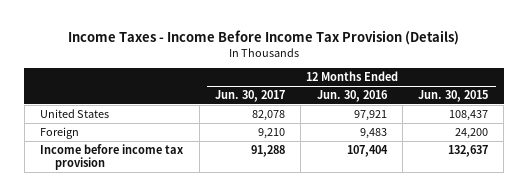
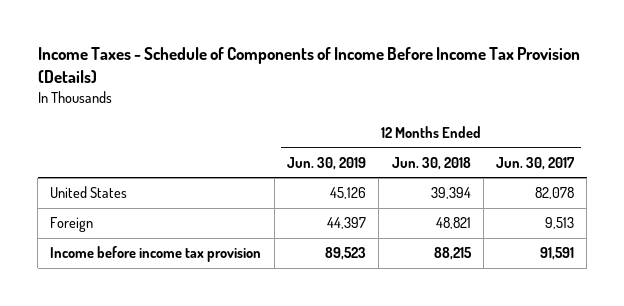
- Income Taxes - Income Before Income Tax Provision (Details)
+ Income Taxes - Schedule of Components of Income Before Income Tax Provision (Details)
- | 12 Months Ended Jun. 30, 2017 | 12 Months Ended Jun. 30, 2016 | 12 Months Ended Jun. 30, 2015
+ | 12 Months Ended Jun. 30, 2019 | 12 Months Ended Jun. 30, 2018 | 12 Months Ended Jun. 30, 2017
- Foreign | 9,210 | 9,483 | 24,200
- Income before income tax provision | 91,288 | 107,404 | 132,637
+ Foreign | 44,397 | 48,821 | 9,513
+ Income before income tax provision | 89,523 | 88,215 | 91,591

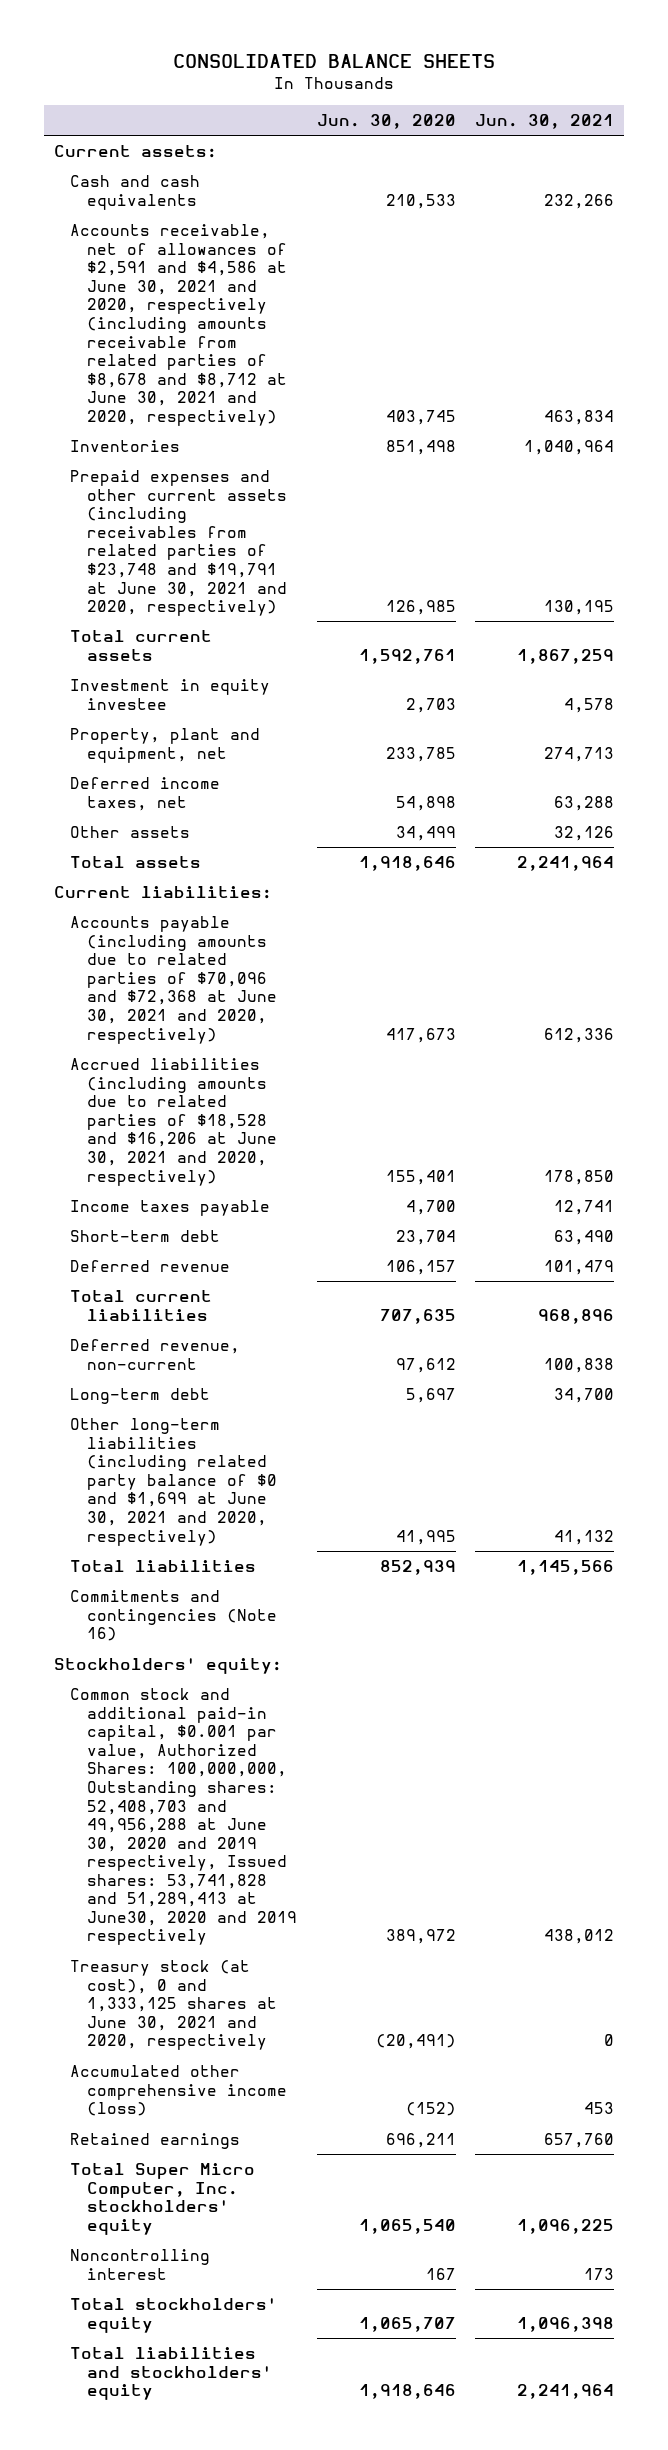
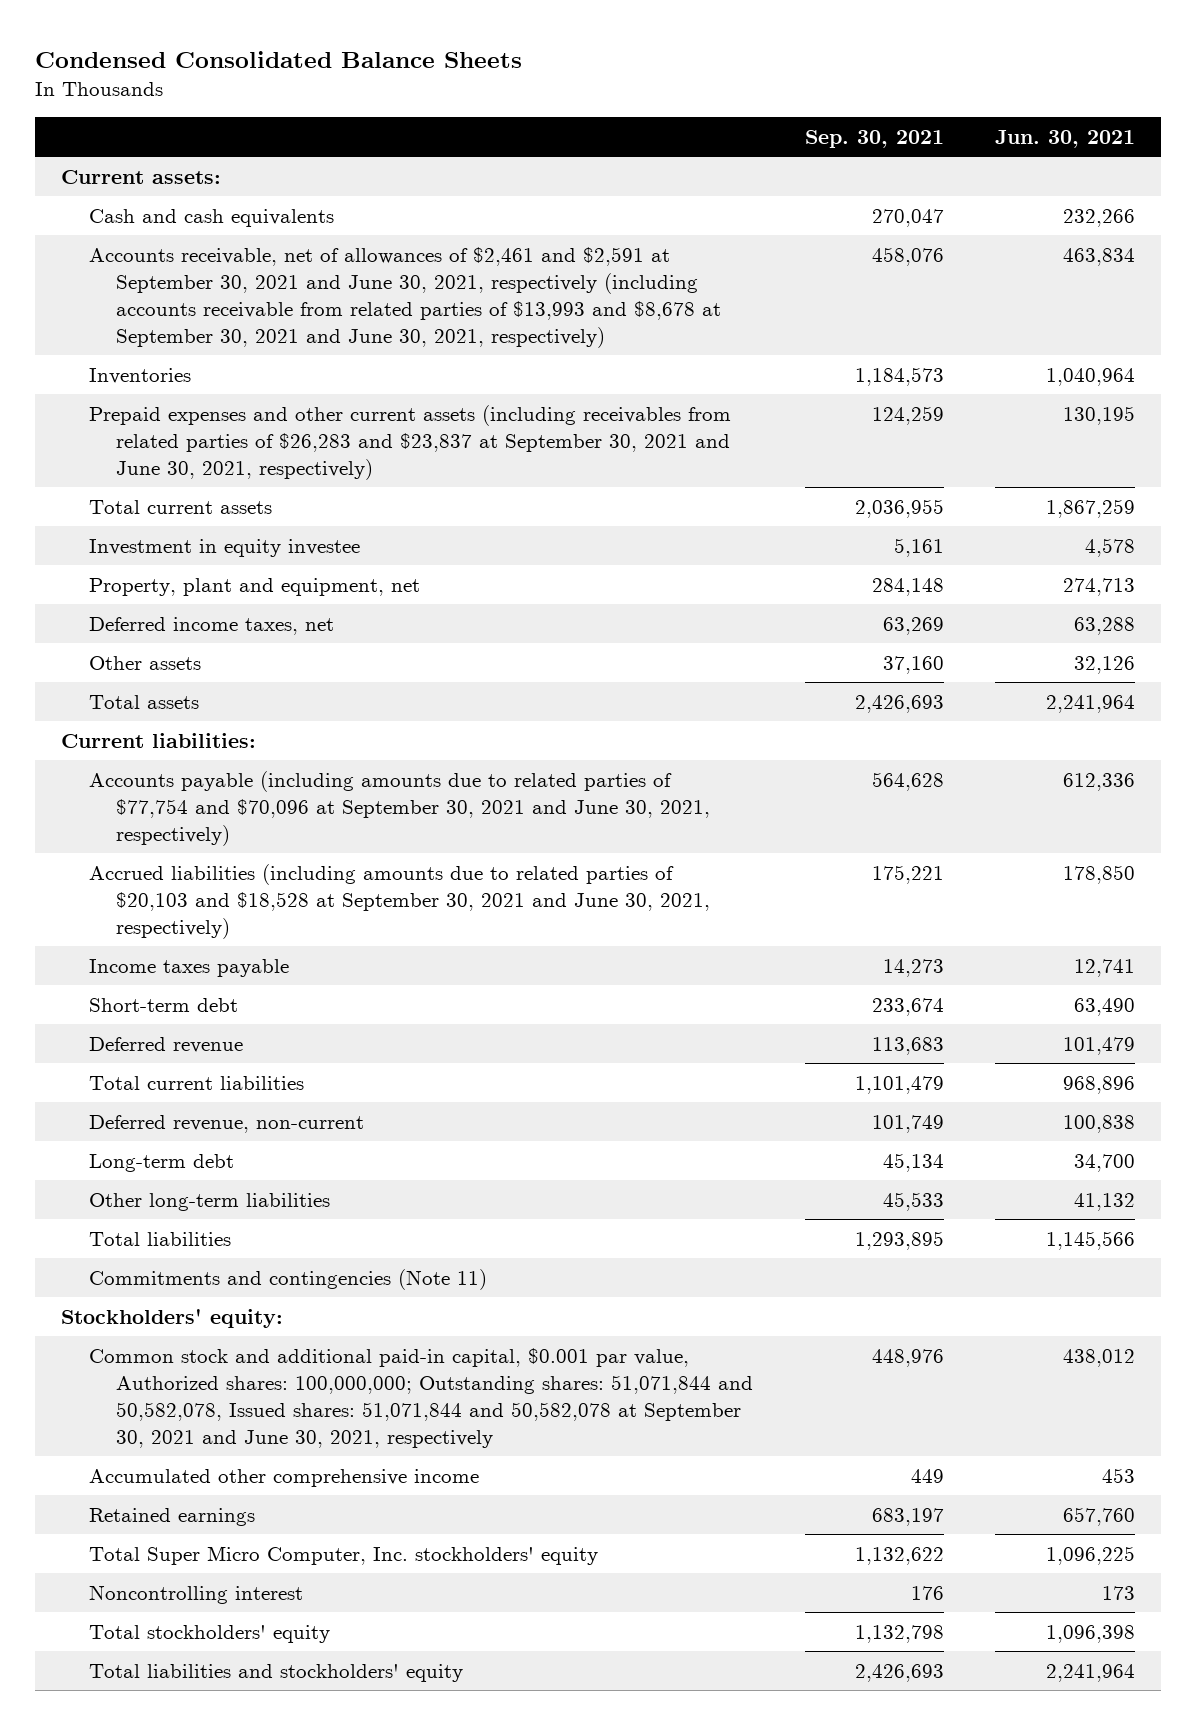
- CONSOLIDATED BALANCE SHEETS
+ Condensed Consolidated Balance Sheets
- | Jun. 30, 2020 | Jun. 30, 2021
+ | Sep. 30, 2021 | Jun. 30, 2021
- Accounts receivable, net of allowances of $2,591 and $4,586 at June 30, 2021 and 2020, respectively (including amounts receivable from related parties of $8,678 and $8,712 at June 30, 2021 and 2020, respectively) | 403,745 | 463,834
+ Accounts receivable, net of allowances of $2,461 and $2,591 at September 30, 2021 and June 30, 2021, respectively (including accounts receivable from related parties of $13,993 and $8,678 at September 30, 2021 and June 30, 2021, respectively) | 458,076 | 463,834
- Prepaid expenses and other current assets (including receivables from related parties of $23,748 and $19,791 at June 30, 2021 and 2020, respectively) | 126,985 | 130,195
+ Prepaid expenses and other current assets (including receivables from related parties of $26,283 and $23,837 at September 30, 2021 and June 30, 2021, respectively) | 124,259 | 130,195
- Accounts payable (including amounts due to related parties of $70,096 and $72,368 at June 30, 2021 and 2020, respectively) | 417,673 | 612,336
- Accrued liabilities (including amounts due to related parties of $18,528 and $16,206 at June 30, 2021 and 2020, respectively) | 155,401 | 178,850
+ Accounts payable (including amounts due to related parties of $77,754 and $70,096 at September 30, 2021 and June 30, 2021, respectively) | 564,628 | 612,336
+ Accrued liabilities (including amounts due to related parties of $20,103 and $18,528 at September 30, 2021 and June 30, 2021, respectively) | 175,221 | 178,850
- Other long-term liabilities (including related party balance of $0 and $1,699 at June 30, 2021 and 2020, respectively) | 41,995 | 41,132
+ Other long-term liabilities | 45,533 | 41,132
- Commitments and contingencies (Note 16)
+ Commitments and contingencies (Note 11)
- Common stock and additional paid-in capital, $0.001 par value, Authorized Shares: 100,000,000, Outstanding shares: 52,408,703 and 49,956,288 at June 30, 2020 and 2019 respectively, Issued shares: 53,741,828 and 51,289,413 at June30, 2020 and 2019 respectively | 389,972 | 438,012
- Treasury stock (at cost), 0 and 1,333,125 shares at June 30, 2021 and 2020, respectively | (20,491) | 0
- Accumulated other comprehensive income (loss) | (152) | 453
+ Common stock and additional paid-in capital, $0.001 par value, Authorized shares: 100,000,000; Outstanding shares: 51,071,844 and 50,582,078, Issued shares: 51,071,844 and 50,582,078 at September 30, 2021 and June 30, 2021, respectively | 448,976 | 438,012
+ Accumulated other comprehensive income | 449 | 453

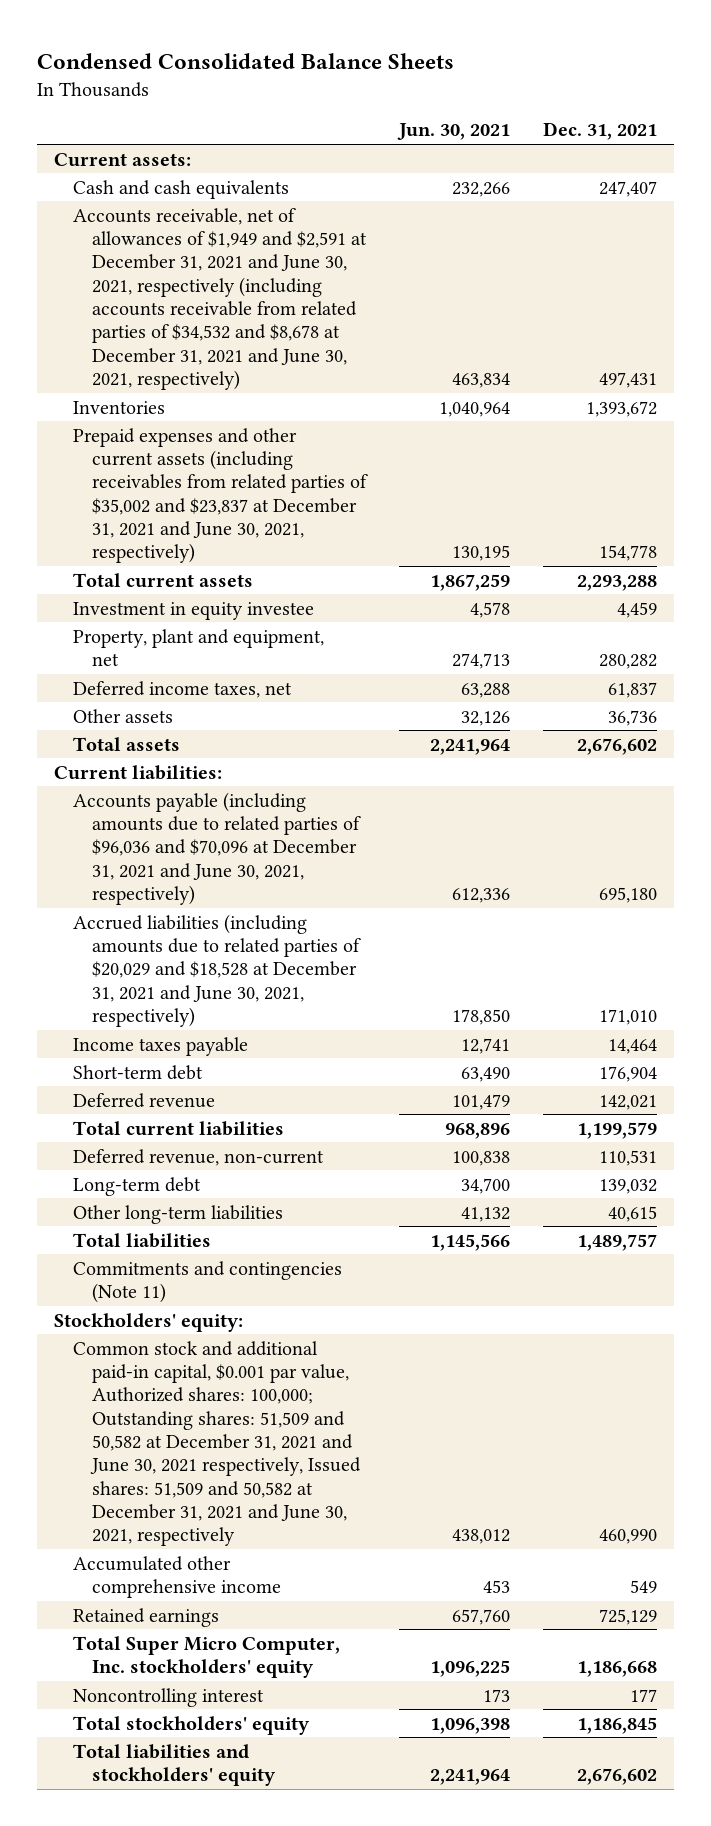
- | Sep. 30, 2021 | Jun. 30, 2021
+ | Jun. 30, 2021 | Dec. 31, 2021
- Accounts receivable, net of allowances of $2,461 and $2,591 at September 30, 2021 and June 30, 2021, respectively (including accounts receivable from related parties of $13,993 and $8,678 at September 30, 2021 and June 30, 2021, respectively) | 458,076 | 463,834
+ Accounts receivable, net of allowances of $1,949 and $2,591 at December 31, 2021 and June 30, 2021, respectively (including accounts receivable from related parties of $34,532 and $8,678 at December 31, 2021 and June 30, 2021, respectively) | 463,834 | 497,431
- Prepaid expenses and other current assets (including receivables from related parties of $26,283 and $23,837 at September 30, 2021 and June 30, 2021, respectively) | 124,259 | 130,195
+ Prepaid expenses and other current assets (including receivables from related parties of $35,002 and $23,837 at December 31, 2021 and June 30, 2021, respectively) | 130,195 | 154,778
- Accounts payable (including amounts due to related parties of $77,754 and $70,096 at September 30, 2021 and June 30, 2021, respectively) | 564,628 | 612,336
- Accrued liabilities (including amounts due to related parties of $20,103 and $18,528 at September 30, 2021 and June 30, 2021, respectively) | 175,221 | 178,850
+ Accounts payable (including amounts due to related parties of $96,036 and $70,096 at December 31, 2021 and June 30, 2021, respectively) | 612,336 | 695,180
+ Accrued liabilities (including amounts due to related parties of $20,029 and $18,528 at December 31, 2021 and June 30, 2021, respectively) | 178,850 | 171,010
- Common stock and additional paid-in capital, $0.001 par value, Authorized shares: 100,000,000; Outstanding shares: 51,071,844 and 50,582,078, Issued shares: 51,071,844 and 50,582,078 at September 30, 2021 and June 30, 2021, respectively | 448,976 | 438,012
+ Common stock and additional paid-in capital, $0.001 par value, Authorized shares: 100,000; Outstanding shares: 51,509 and 50,582 at December 31, 2021 and June 30, 2021 respectively, Issued shares: 51,509 and 50,582 at December 31, 2021 and June 30, 2021, respectively | 438,012 | 460,990

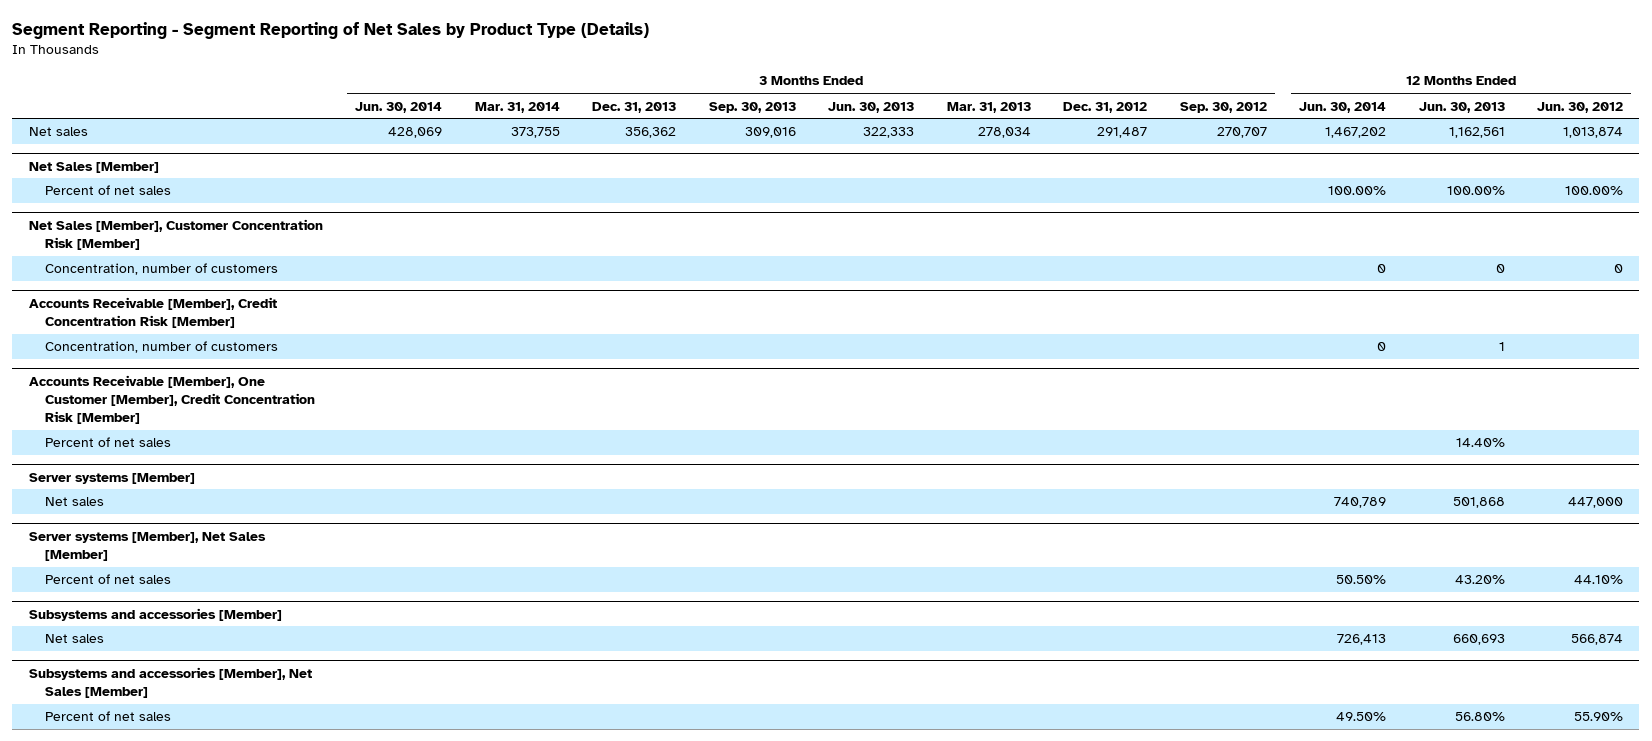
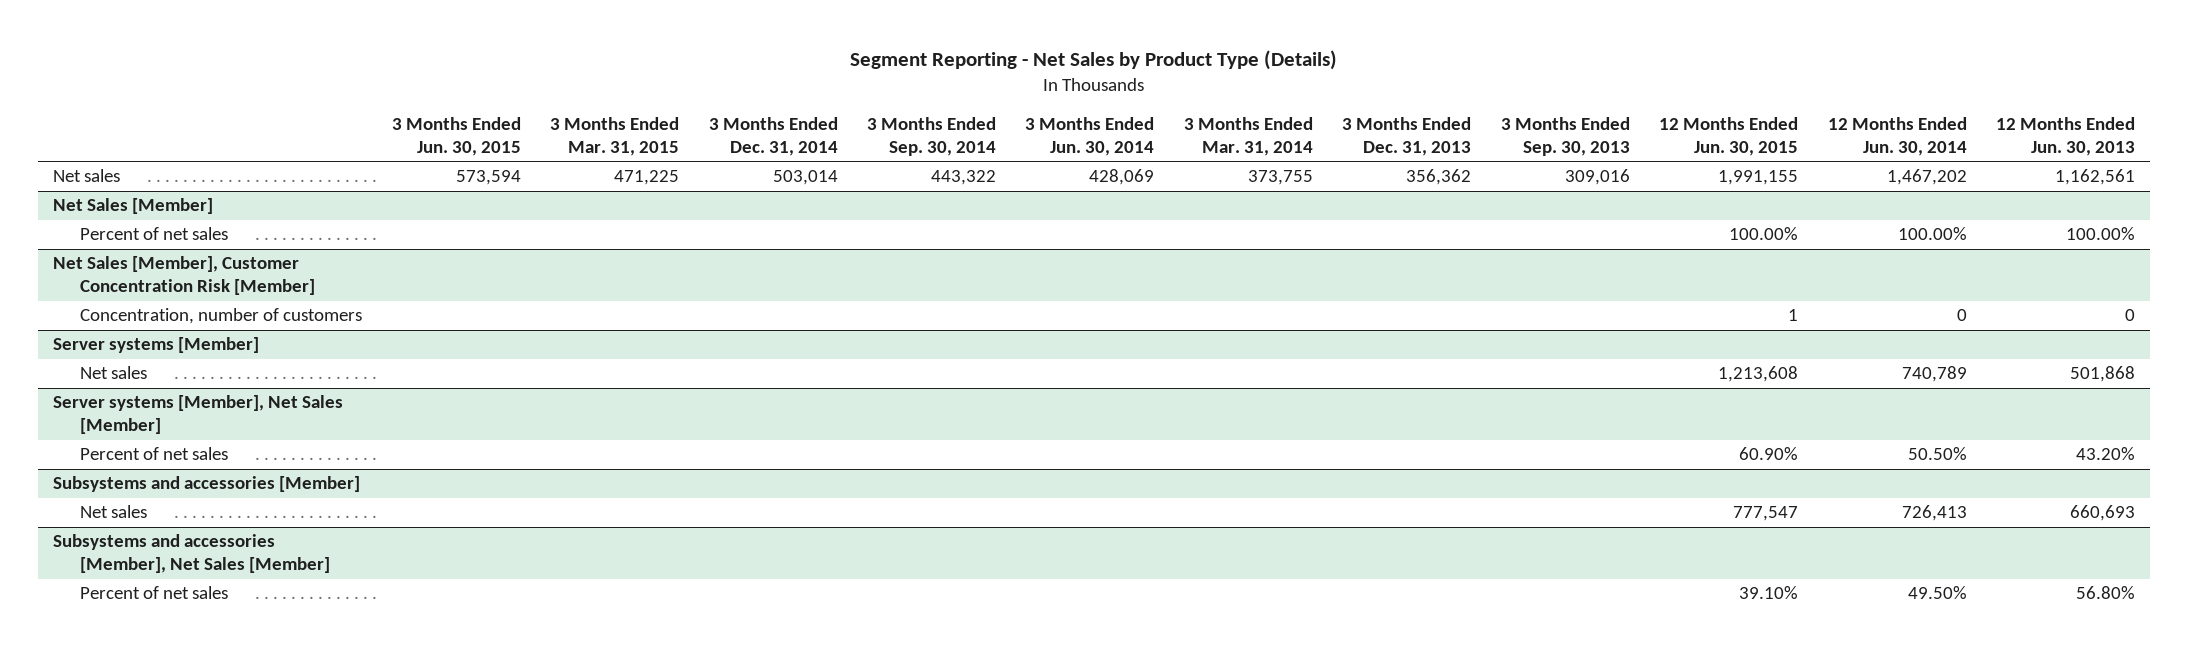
- Segment Reporting - Segment Reporting of Net Sales by Product Type (Details)
+ Segment Reporting - Net Sales by Product Type (Details)
- | 3 Months Ended Jun. 30, 2014 | 3 Months Ended Mar. 31, 2014 | 3 Months Ended Dec. 31, 2013 | 3 Months Ended Sep. 30, 2013 | 3 Months Ended Jun. 30, 2013 | 3 Months Ended Mar. 31, 2013 | 3 Months Ended Dec. 31, 2012 | 3 Months Ended Sep. 30, 2012 | 12 Months Ended Jun. 30, 2014 | 12 Months Ended Jun. 30, 2013 | 12 Months Ended Jun. 30, 2012
+ | 3 Months Ended Jun. 30, 2015 | 3 Months Ended Mar. 31, 2015 | 3 Months Ended Dec. 31, 2014 | 3 Months Ended Sep. 30, 2014 | 3 Months Ended Jun. 30, 2014 | 3 Months Ended Mar. 31, 2014 | 3 Months Ended Dec. 31, 2013 | 3 Months Ended Sep. 30, 2013 | 12 Months Ended Jun. 30, 2015 | 12 Months Ended Jun. 30, 2014 | 12 Months Ended Jun. 30, 2013
- Accounts Receivable [Member], Credit Concentration Risk [Member]
- Concentration, number of customers | | | | | | | | | 0 | 1 |
- Accounts Receivable [Member], One Customer [Member], Credit Concentration Risk [Member]
- Percent of net sales | | | | | | | | | | 14.40% |

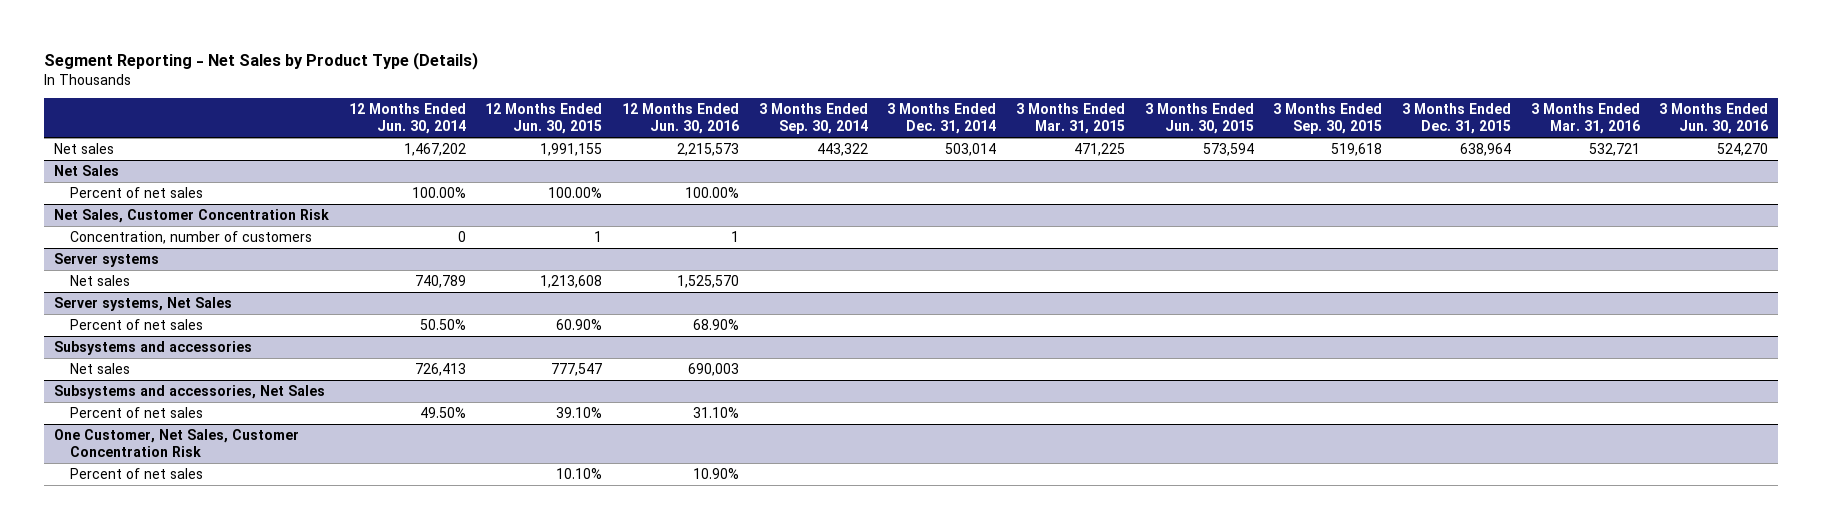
- | 3 Months Ended Jun. 30, 2015 | 3 Months Ended Mar. 31, 2015 | 3 Months Ended Dec. 31, 2014 | 3 Months Ended Sep. 30, 2014 | 3 Months Ended Jun. 30, 2014 | 3 Months Ended Mar. 31, 2014 | 3 Months Ended Dec. 31, 2013 | 3 Months Ended Sep. 30, 2013 | 12 Months Ended Jun. 30, 2015 | 12 Months Ended Jun. 30, 2014 | 12 Months Ended Jun. 30, 2013
+ | 12 Months Ended Jun. 30, 2014 | 12 Months Ended Jun. 30, 2015 | 12 Months Ended Jun. 30, 2016 | 3 Months Ended Sep. 30, 2014 | 3 Months Ended Dec. 31, 2014 | 3 Months Ended Mar. 31, 2015 | 3 Months Ended Jun. 30, 2015 | 3 Months Ended Sep. 30, 2015 | 3 Months Ended Dec. 31, 2015 | 3 Months Ended Mar. 31, 2016 | 3 Months Ended Jun. 30, 2016
- Net Sales [Member]
+ Net Sales
- Net Sales [Member], Customer Concentration Risk [Member]
+ Net Sales, Customer Concentration Risk
- Server systems [Member]
+ Server systems
- Server systems [Member], Net Sales [Member]
+ Server systems, Net Sales
- Subsystems and accessories [Member]
+ Subsystems and accessories
- Subsystems and accessories [Member], Net Sales [Member]
+ Subsystems and accessories, Net Sales
+ One Customer, Net Sales, Customer Concentration Risk
+ Percent of net sales | | 10.10% | 10.90% | | | | | | | |

